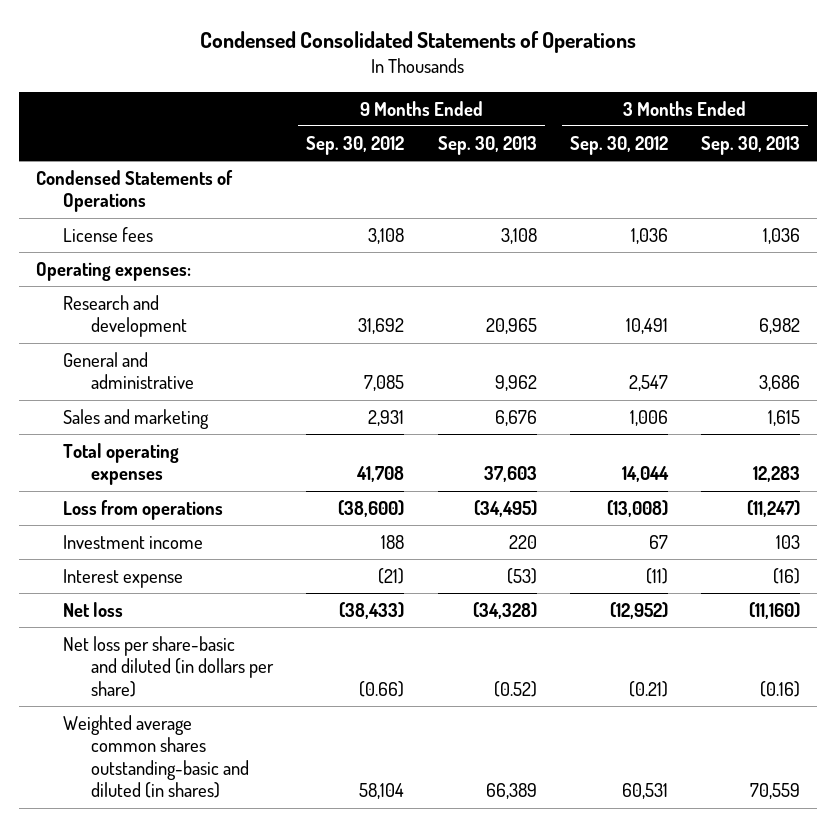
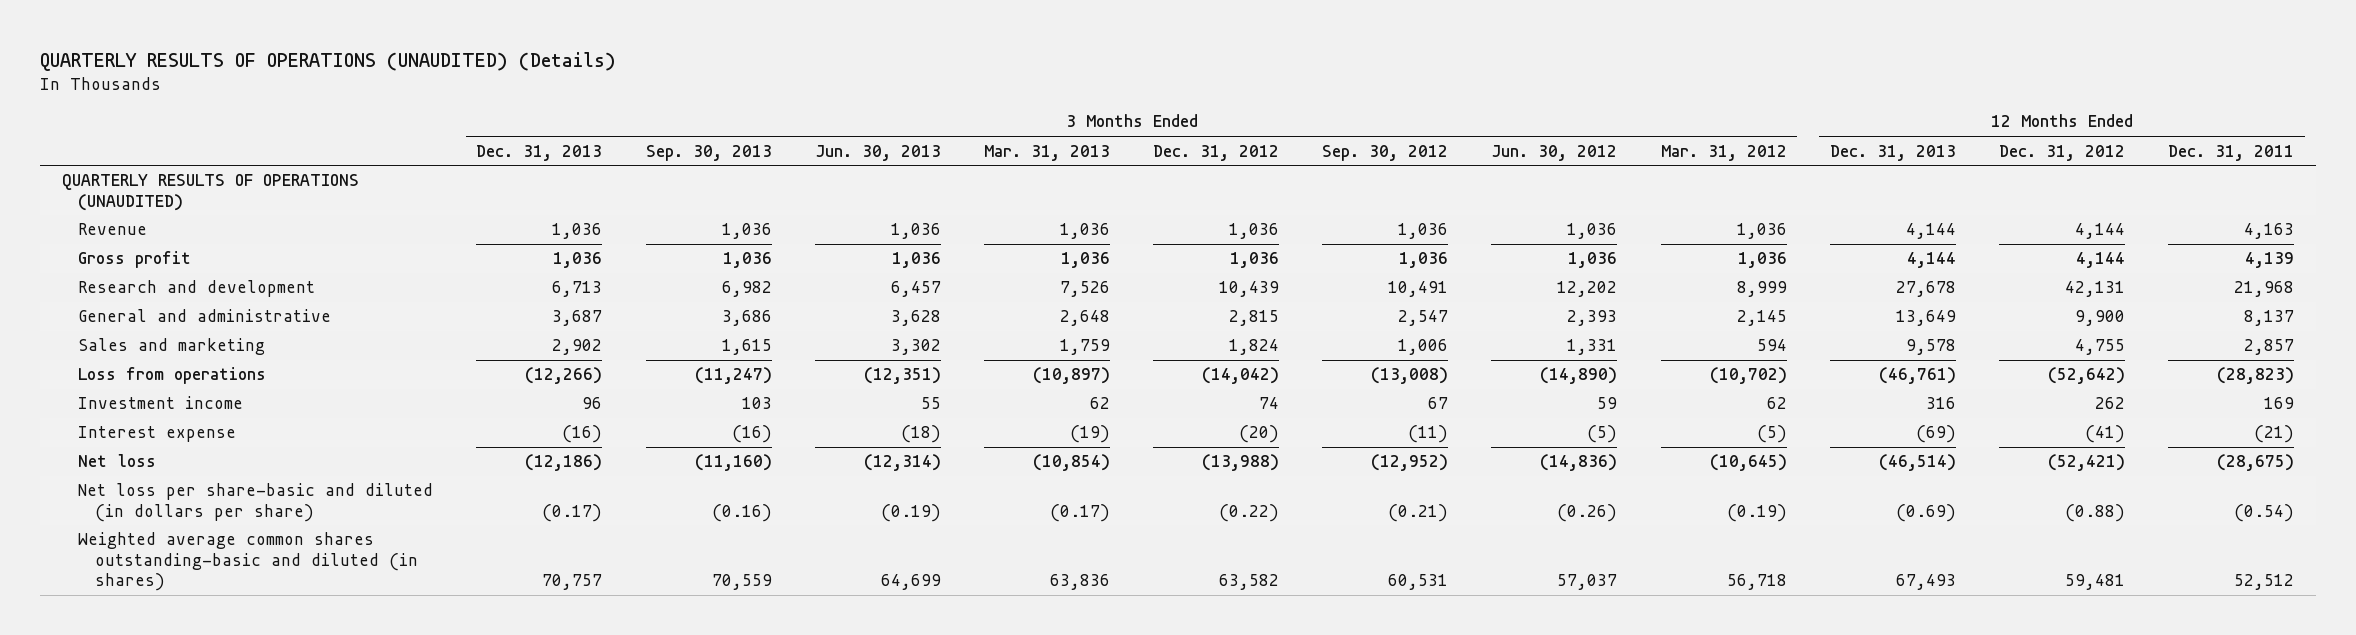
- Condensed Consolidated Statements of Operations
+ QUARTERLY RESULTS OF OPERATIONS (UNAUDITED) (Details)
- | 9 Months Ended Sep. 30, 2012 | 9 Months Ended Sep. 30, 2013 | 3 Months Ended Sep. 30, 2012 | 3 Months Ended Sep. 30, 2013
+ | 3 Months Ended Dec. 31, 2013 | 3 Months Ended Sep. 30, 2013 | 3 Months Ended Jun. 30, 2013 | 3 Months Ended Mar. 31, 2013 | 3 Months Ended Dec. 31, 2012 | 3 Months Ended Sep. 30, 2012 | 3 Months Ended Jun. 30, 2012 | 3 Months Ended Mar. 31, 2012 | 12 Months Ended Dec. 31, 2013 | 12 Months Ended Dec. 31, 2012 | 12 Months Ended Dec. 31, 2011
- Condensed Statements of Operations
- License fees | 3,108 | 3,108 | 1,036 | 1,036
- Operating expenses:
+ QUARTERLY RESULTS OF OPERATIONS (UNAUDITED)
+ Revenue | 1,036 | 1,036 | 1,036 | 1,036 | 1,036 | 1,036 | 1,036 | 1,036 | 4,144 | 4,144 | 4,163
+ Gross profit | 1,036 | 1,036 | 1,036 | 1,036 | 1,036 | 1,036 | 1,036 | 1,036 | 4,144 | 4,144 | 4,139
- Total operating expenses | 41,708 | 37,603 | 14,044 | 12,283

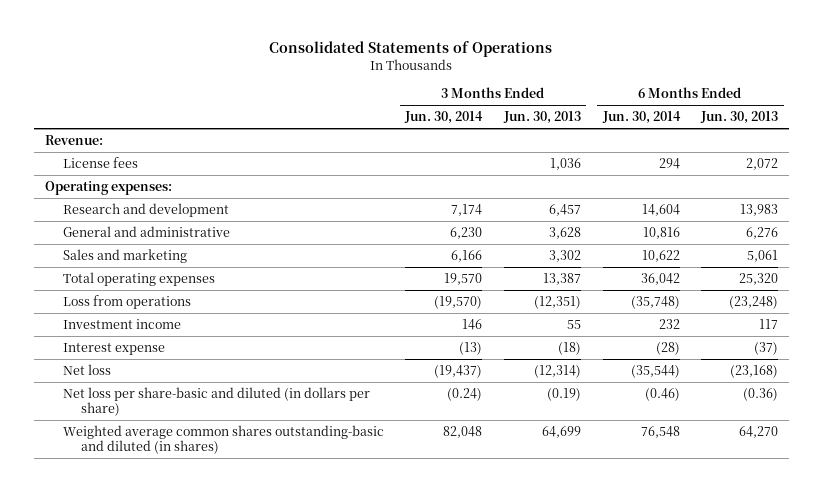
- QUARTERLY RESULTS OF OPERATIONS (UNAUDITED) (Details)
+ Consolidated Statements of Operations
- | 3 Months Ended Dec. 31, 2013 | 3 Months Ended Sep. 30, 2013 | 3 Months Ended Jun. 30, 2013 | 3 Months Ended Mar. 31, 2013 | 3 Months Ended Dec. 31, 2012 | 3 Months Ended Sep. 30, 2012 | 3 Months Ended Jun. 30, 2012 | 3 Months Ended Mar. 31, 2012 | 12 Months Ended Dec. 31, 2013 | 12 Months Ended Dec. 31, 2012 | 12 Months Ended Dec. 31, 2011
+ | 3 Months Ended Jun. 30, 2014 | 3 Months Ended Jun. 30, 2013 | 6 Months Ended Jun. 30, 2014 | 6 Months Ended Jun. 30, 2013
- QUARTERLY RESULTS OF OPERATIONS (UNAUDITED)
- Revenue | 1,036 | 1,036 | 1,036 | 1,036 | 1,036 | 1,036 | 1,036 | 1,036 | 4,144 | 4,144 | 4,163
- Gross profit | 1,036 | 1,036 | 1,036 | 1,036 | 1,036 | 1,036 | 1,036 | 1,036 | 4,144 | 4,144 | 4,139
+ Revenue:
+ License fees | | 1,036 | 294 | 2,072
+ Operating expenses:
+ Total operating expenses | 19,570 | 13,387 | 36,042 | 25,320

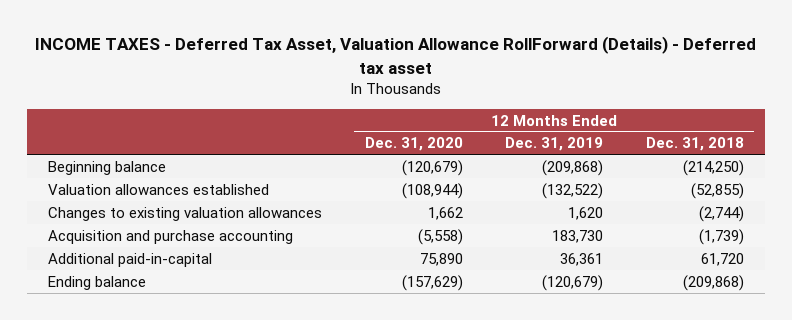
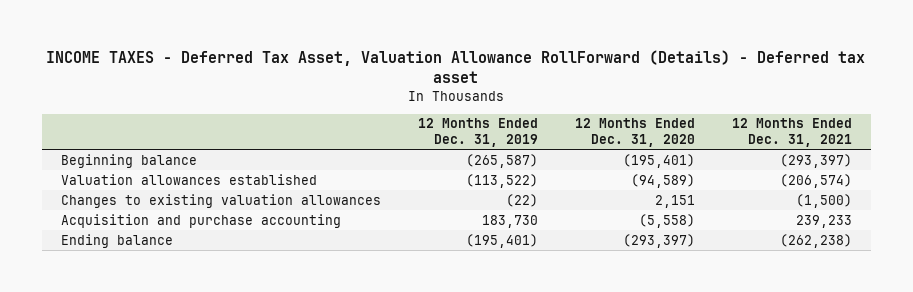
- | 12 Months Ended Dec. 31, 2020 | 12 Months Ended Dec. 31, 2019 | 12 Months Ended Dec. 31, 2018
+ | 12 Months Ended Dec. 31, 2019 | 12 Months Ended Dec. 31, 2020 | 12 Months Ended Dec. 31, 2021
- Beginning balance | (120,679) | (209,868) | (214,250)
- Valuation allowances established | (108,944) | (132,522) | (52,855)
- Changes to existing valuation allowances | 1,662 | 1,620 | (2,744)
+ Beginning balance | (265,587) | (195,401) | (293,397)
+ Valuation allowances established | (113,522) | (94,589) | (206,574)
+ Changes to existing valuation allowances | (22) | 2,151 | (1,500)
- Additional paid-in-capital | 75,890 | 36,361 | 61,720
- Ending balance | (157,629) | (120,679) | (209,868)
+ Ending balance | (195,401) | (293,397) | (262,238)

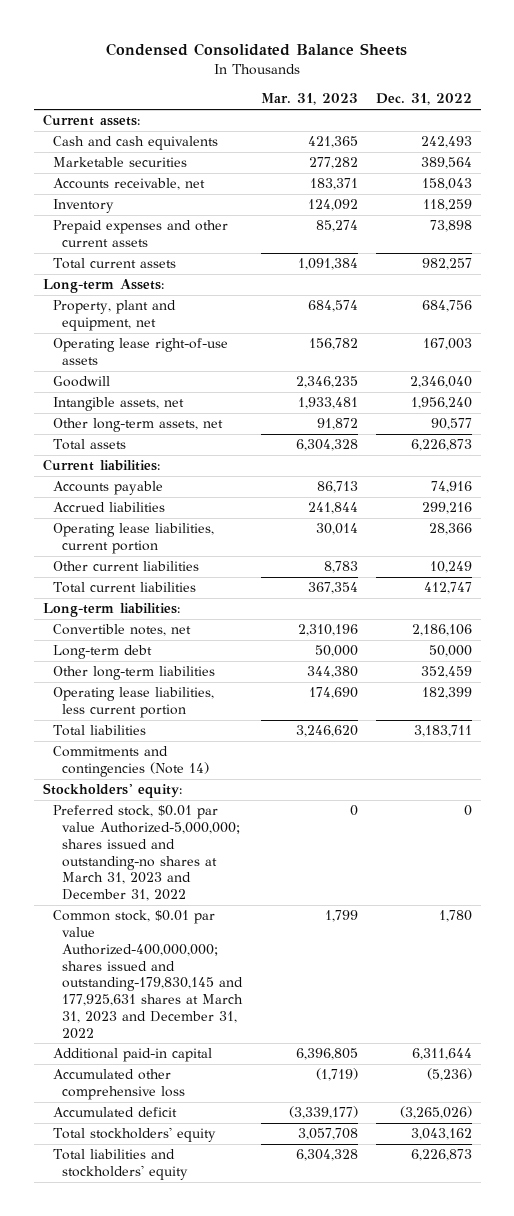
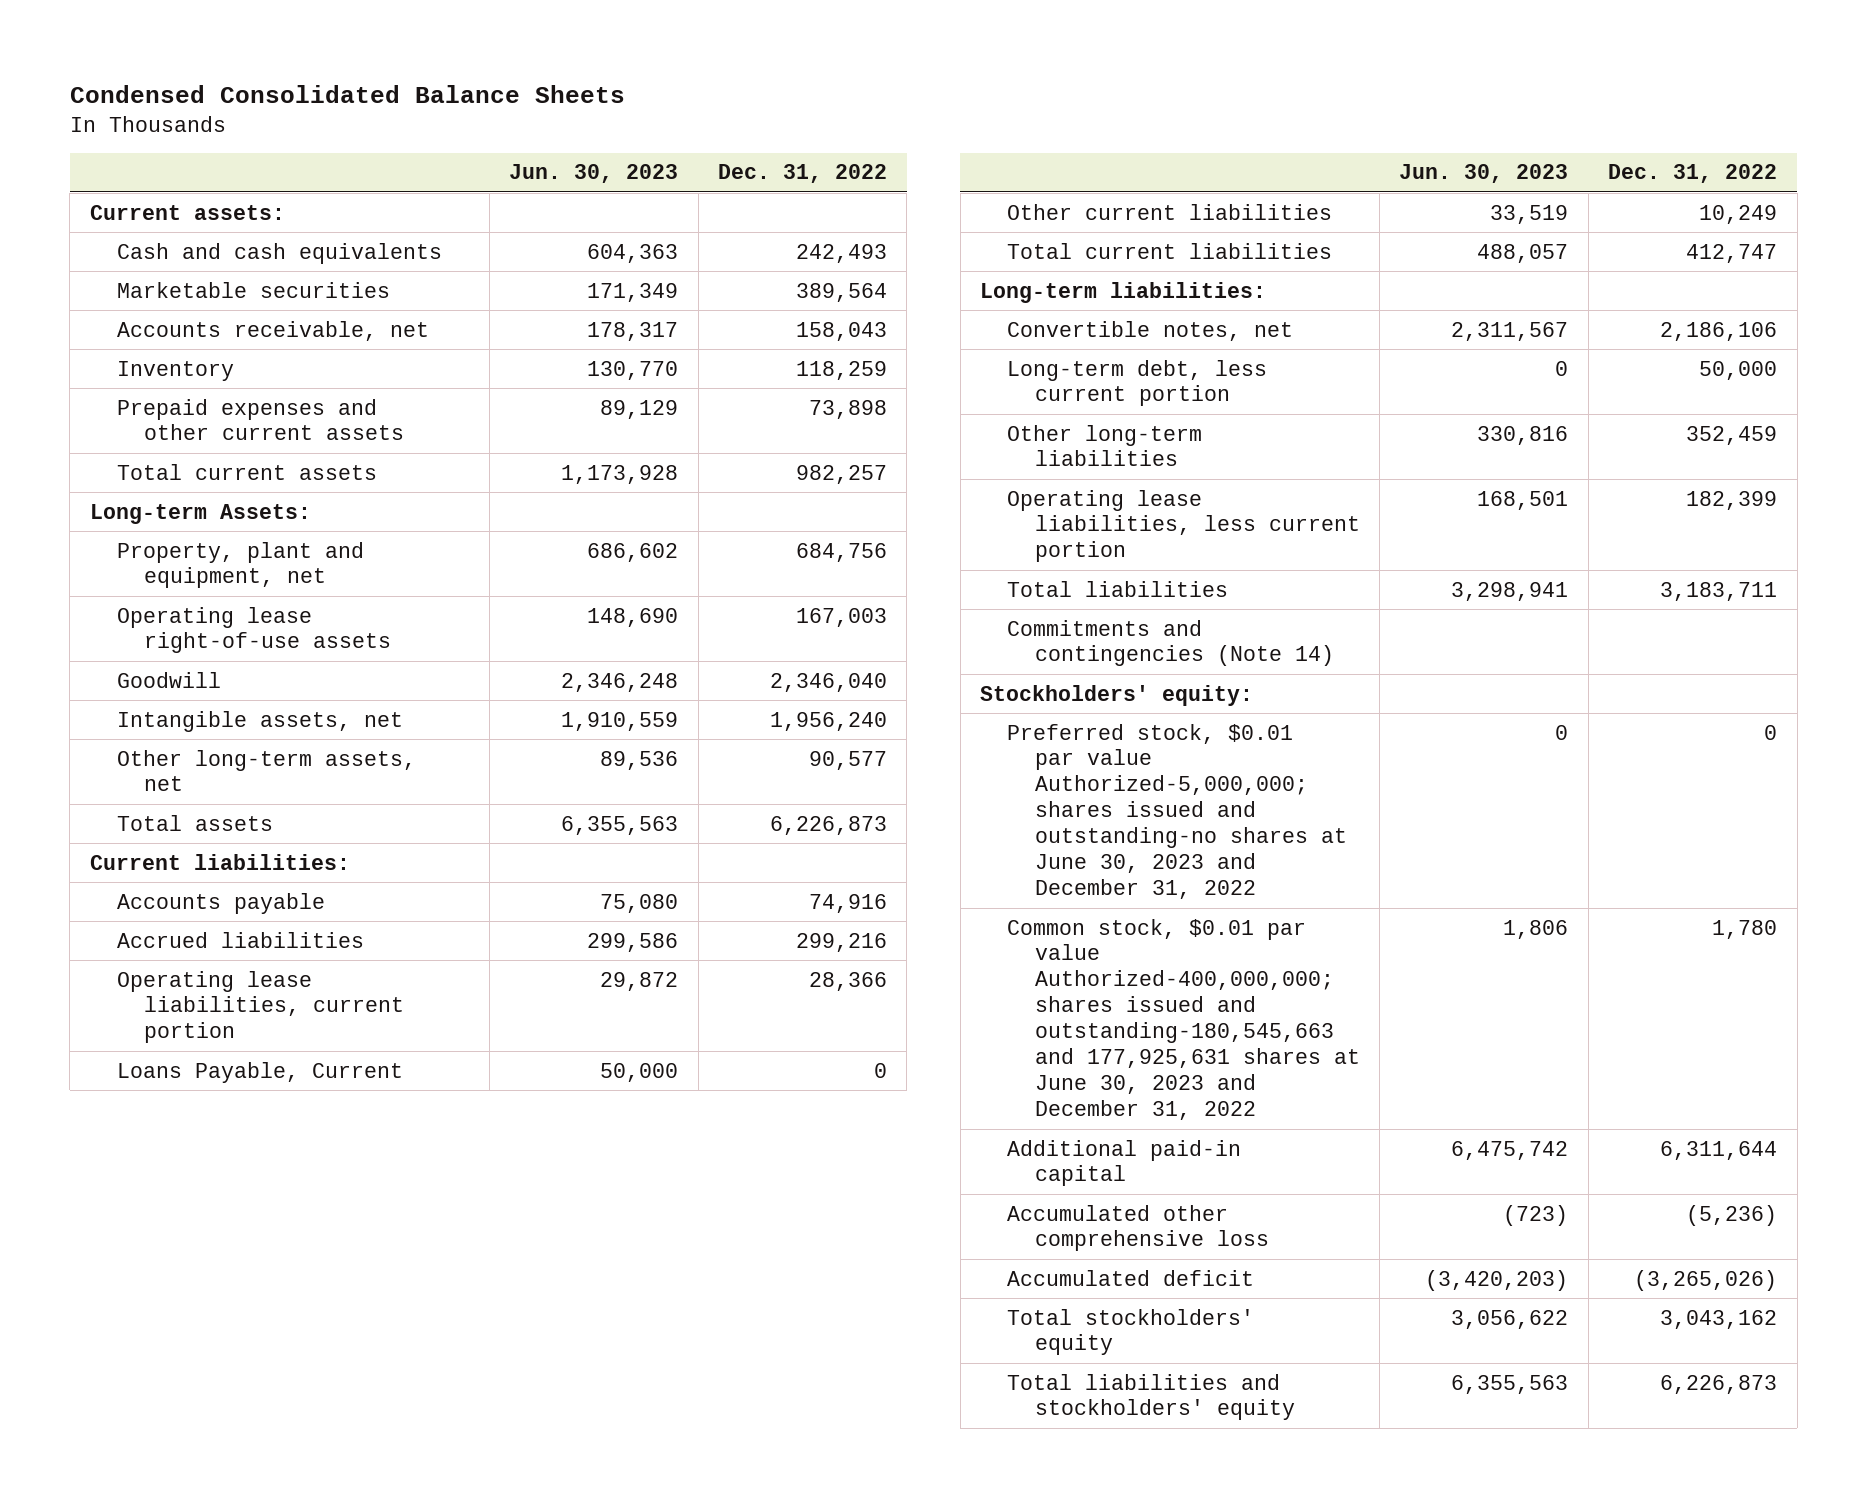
- | Mar. 31, 2023 | Dec. 31, 2022
+ | Jun. 30, 2023 | Dec. 31, 2022
+ Loans Payable, Current | 50,000 | 0
- Long-term debt | 50,000 | 50,000
+ Long-term debt, less current portion | 0 | 50,000
- Preferred stock, $0.01 par value Authorized-5,000,000; shares issued and outstanding-no shares at March 31, 2023 and December 31, 2022 | 0 | 0
- Common stock, $0.01 par value Authorized-400,000,000; shares issued and outstanding-179,830,145 and 177,925,631 shares at March 31, 2023 and December 31, 2022 | 1,799 | 1,780
+ Preferred stock, $0.01 par value Authorized-5,000,000; shares issued and outstanding-no shares at June 30, 2023 and December 31, 2022 | 0 | 0
+ Common stock, $0.01 par value Authorized-400,000,000; shares issued and outstanding-180,545,663 and 177,925,631 shares at June 30, 2023 and December 31, 2022 | 1,806 | 1,780

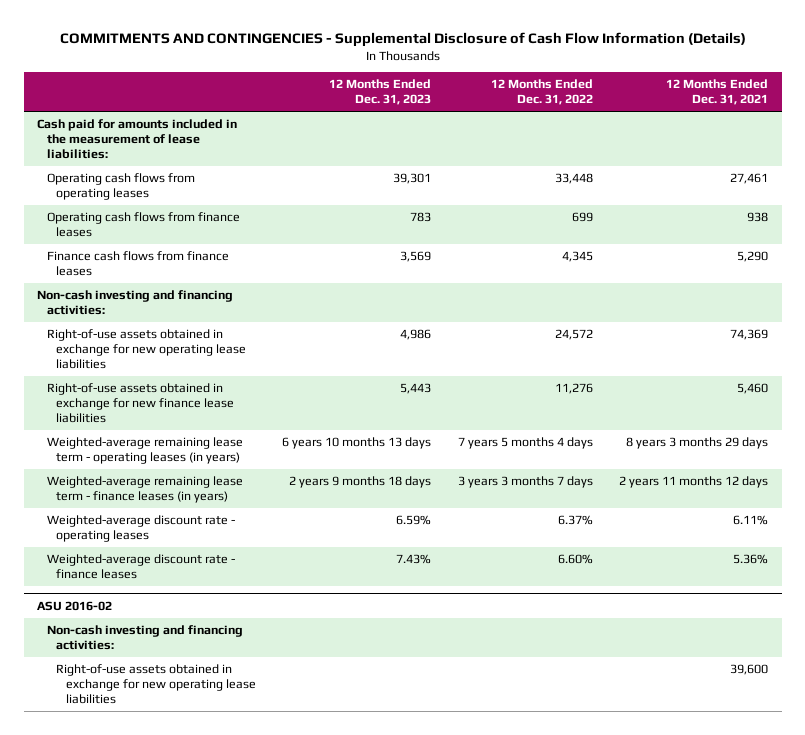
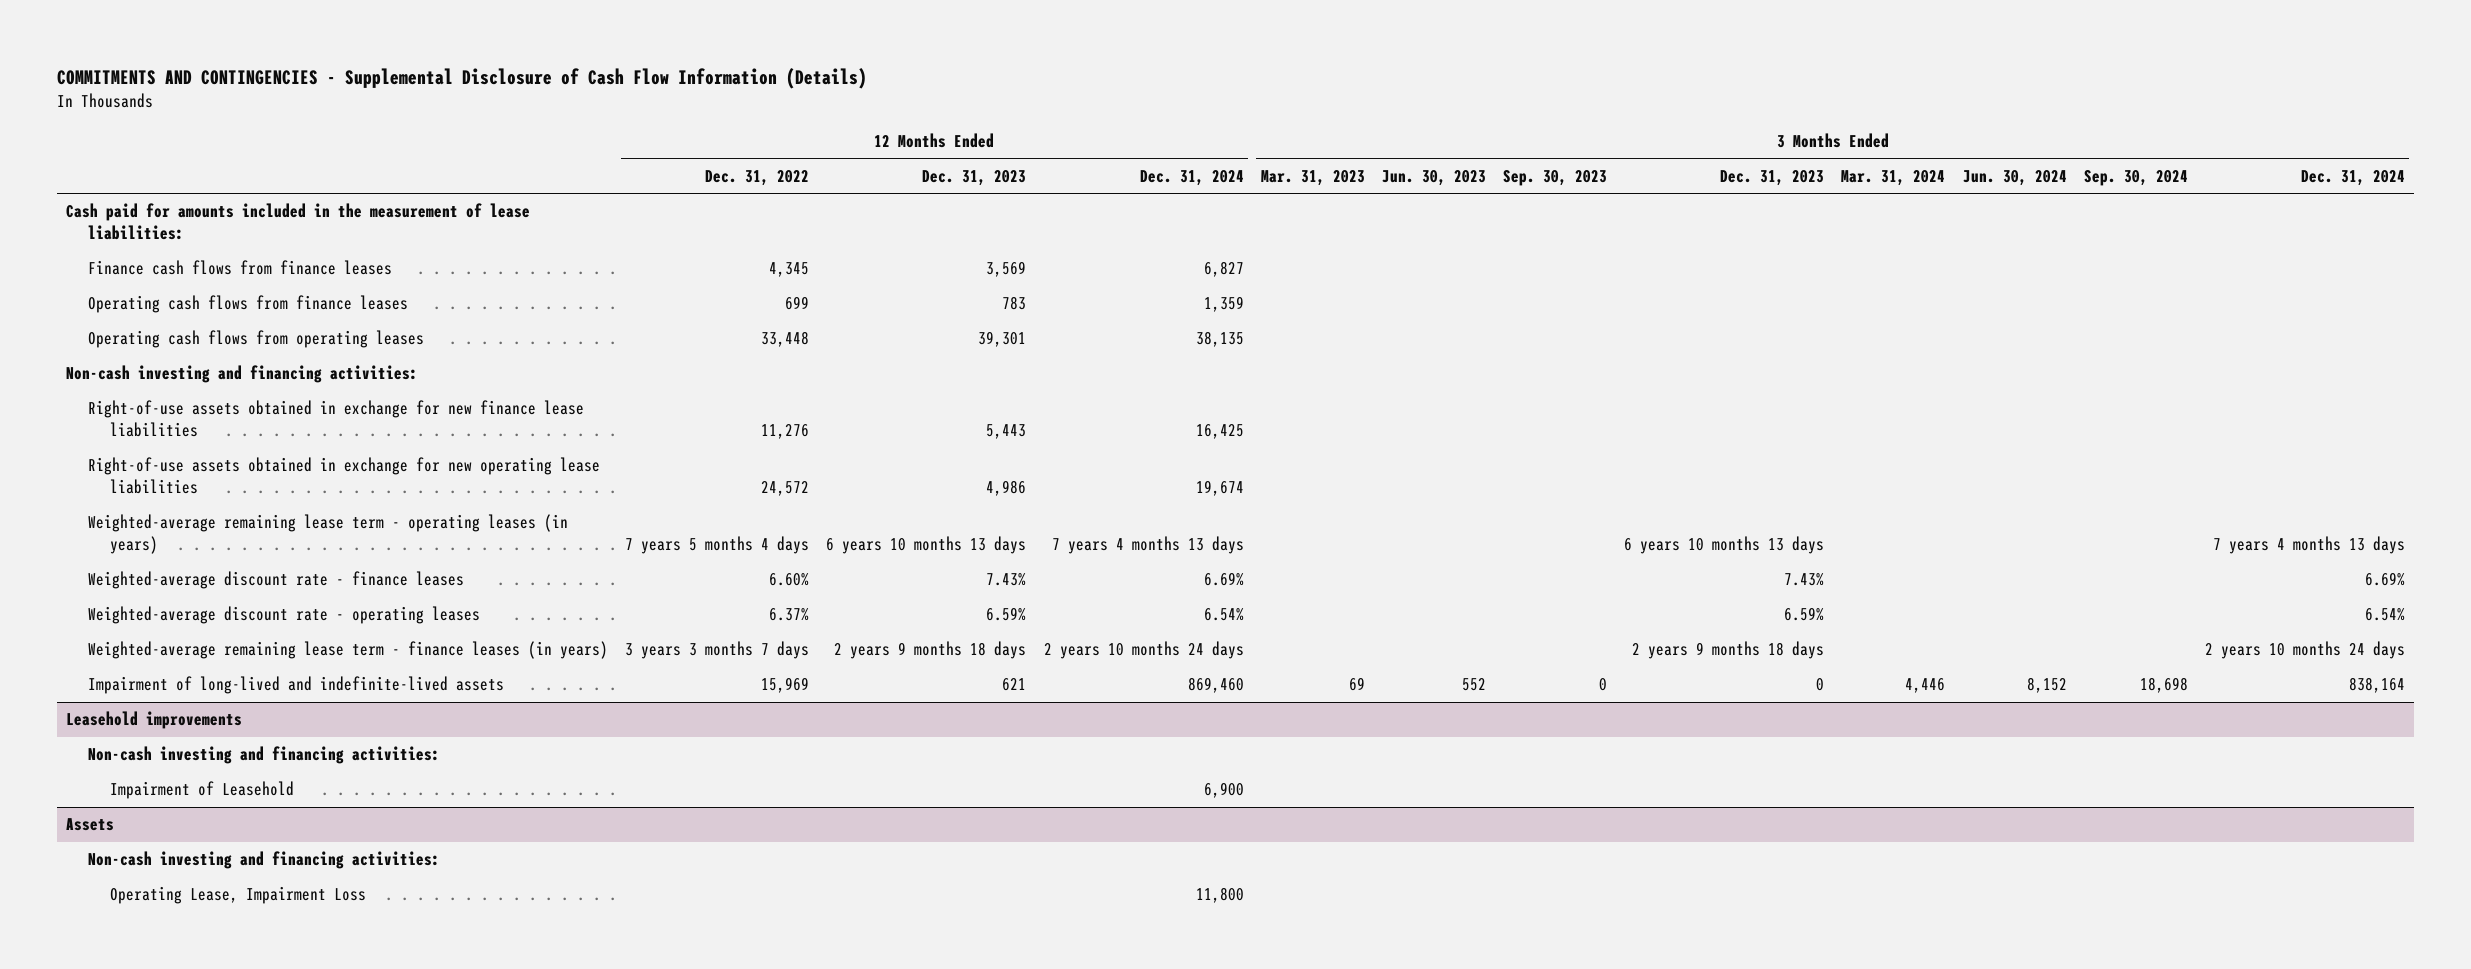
- | 12 Months Ended Dec. 31, 2023 | 12 Months Ended Dec. 31, 2022 | 12 Months Ended Dec. 31, 2021
+ | 12 Months Ended Dec. 31, 2022 | 12 Months Ended Dec. 31, 2023 | 12 Months Ended Dec. 31, 2024 | 3 Months Ended Mar. 31, 2023 | 3 Months Ended Jun. 30, 2023 | 3 Months Ended Sep. 30, 2023 | 3 Months Ended Dec. 31, 2023 | 3 Months Ended Mar. 31, 2024 | 3 Months Ended Jun. 30, 2024 | 3 Months Ended Sep. 30, 2024 | 3 Months Ended Dec. 31, 2024
moved down: Operating cash flows from finance leases | 699 | 783 | 1,359 | | | | | | | |
moved down: Operating cash flows from operating leases | 33,448 | 39,301 | 38,135 | | | | | | | |
moved down: Right-of-use assets obtained in exchange for new operating lease liabilities | 24,572 | 4,986 | 19,674 | | | | | | | |
- ASU 2016-02
moved down: Weighted-average discount rate - operating leases | 6.37% | 6.59% | 6.54% | | | | 6.59% | | | | 6.54%
moved down: Weighted-average remaining lease term - finance leases (in years) | 3 years 3 months 7 days | 2 years 9 months 18 days | 2 years 10 months 24 days | | | | 2 years 9 months 18 days | | | | 2 years 10 months 24 days
+ Impairment of long-lived and indefinite-lived assets | 15,969 | 621 | 869,460 | 69 | 552 | 0 | 0 | 4,446 | 8,152 | 18,698 | 838,164
+ Leasehold improvements
- Right-of-use assets obtained in exchange for new operating lease liabilities | | | 39,600
+ Impairment of Leasehold | | | 6,900 | | | | | | | |
+ Assets
+ Non-cash investing and financing activities:
+ Operating Lease, Impairment Loss | | | 11,800 | | | | | | | |

